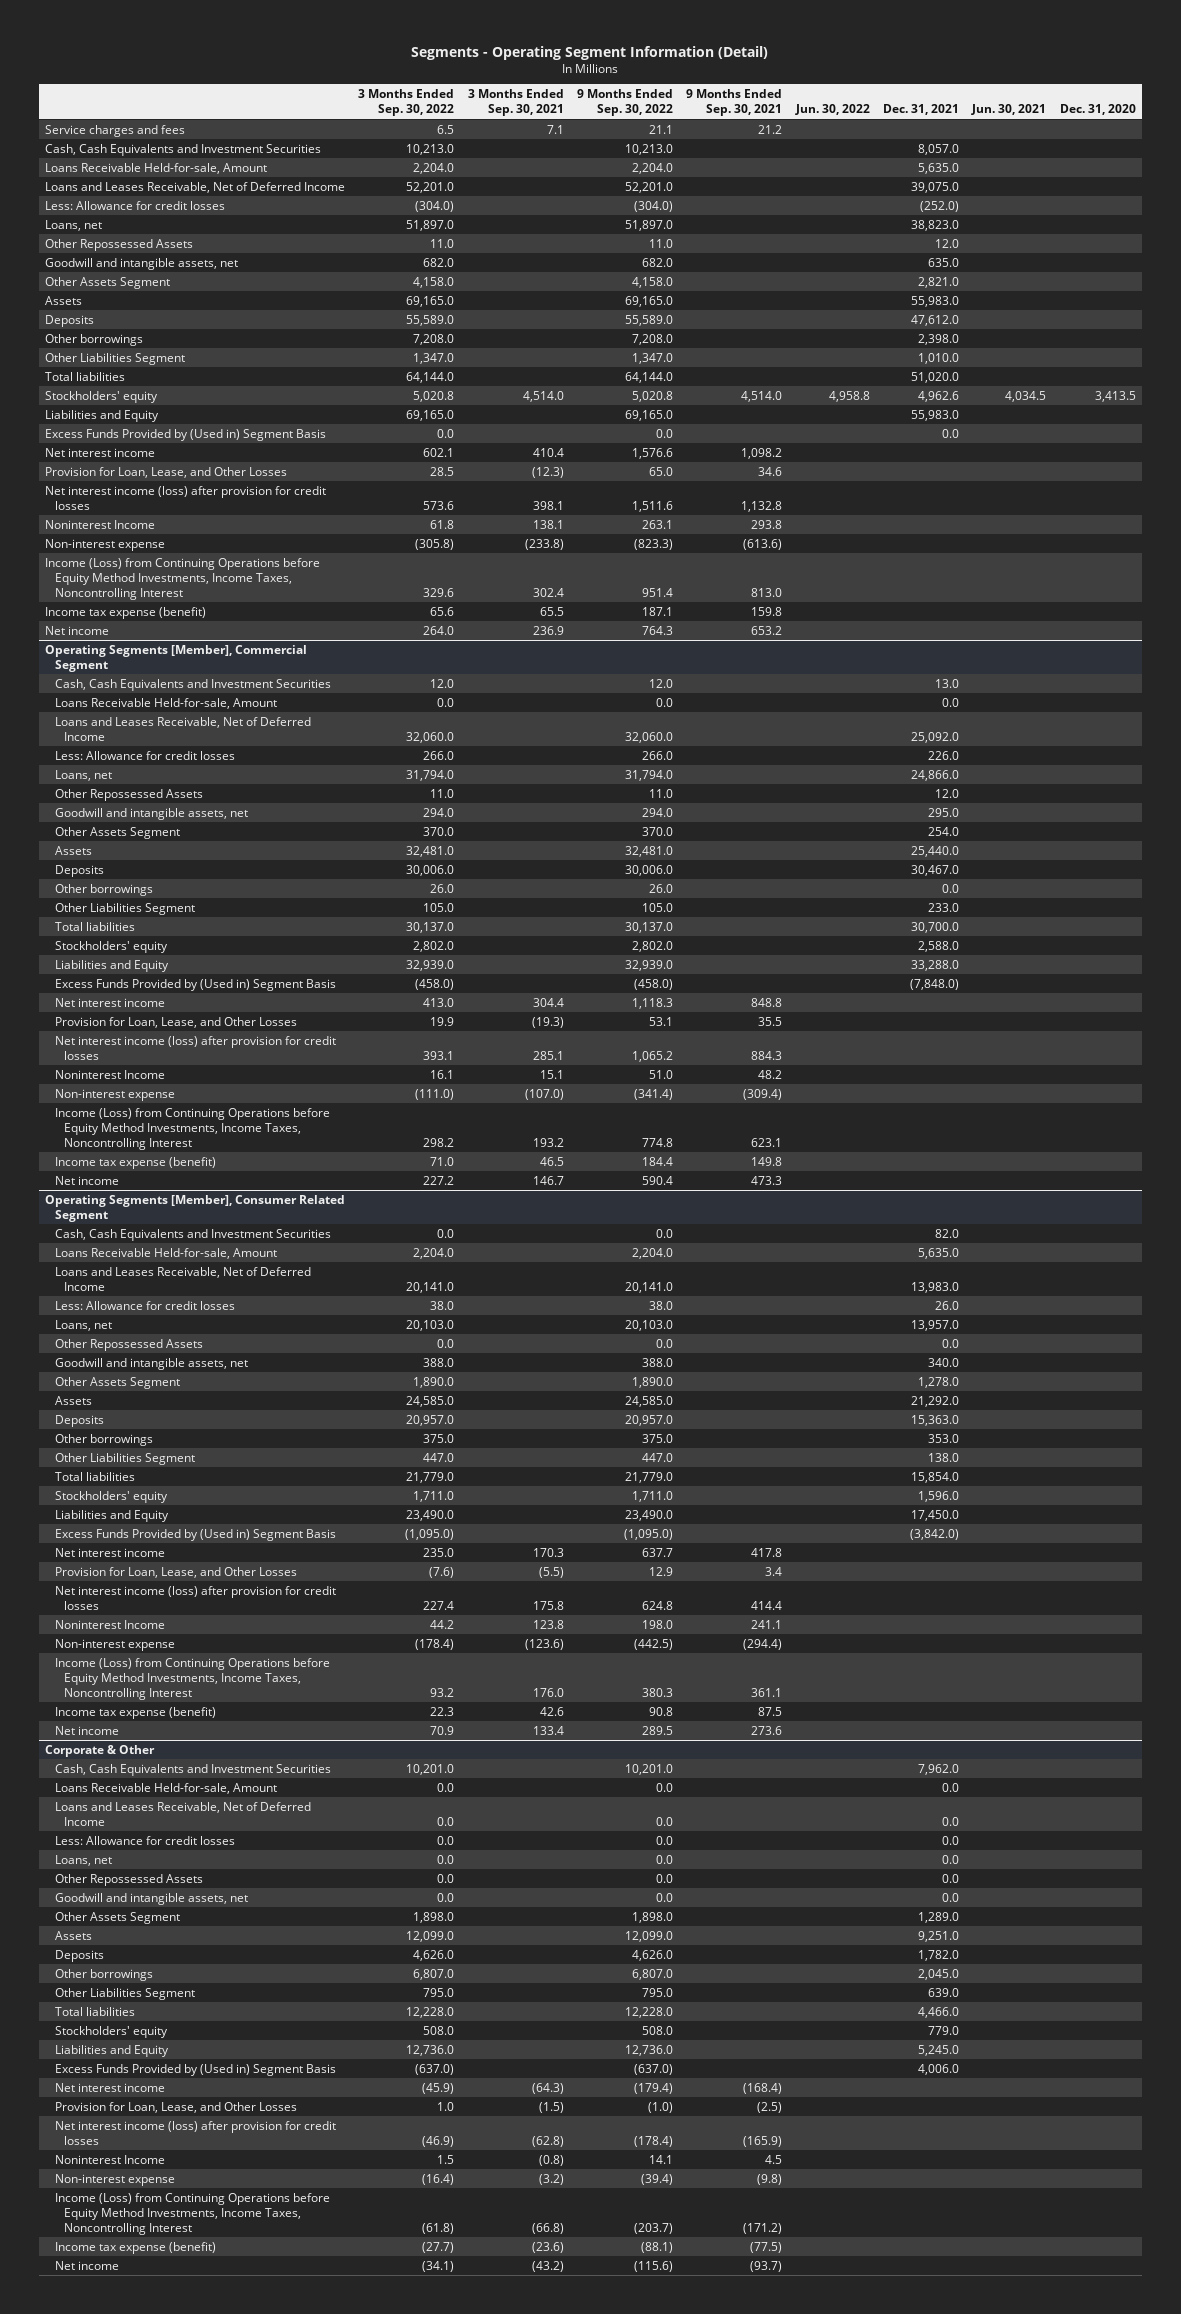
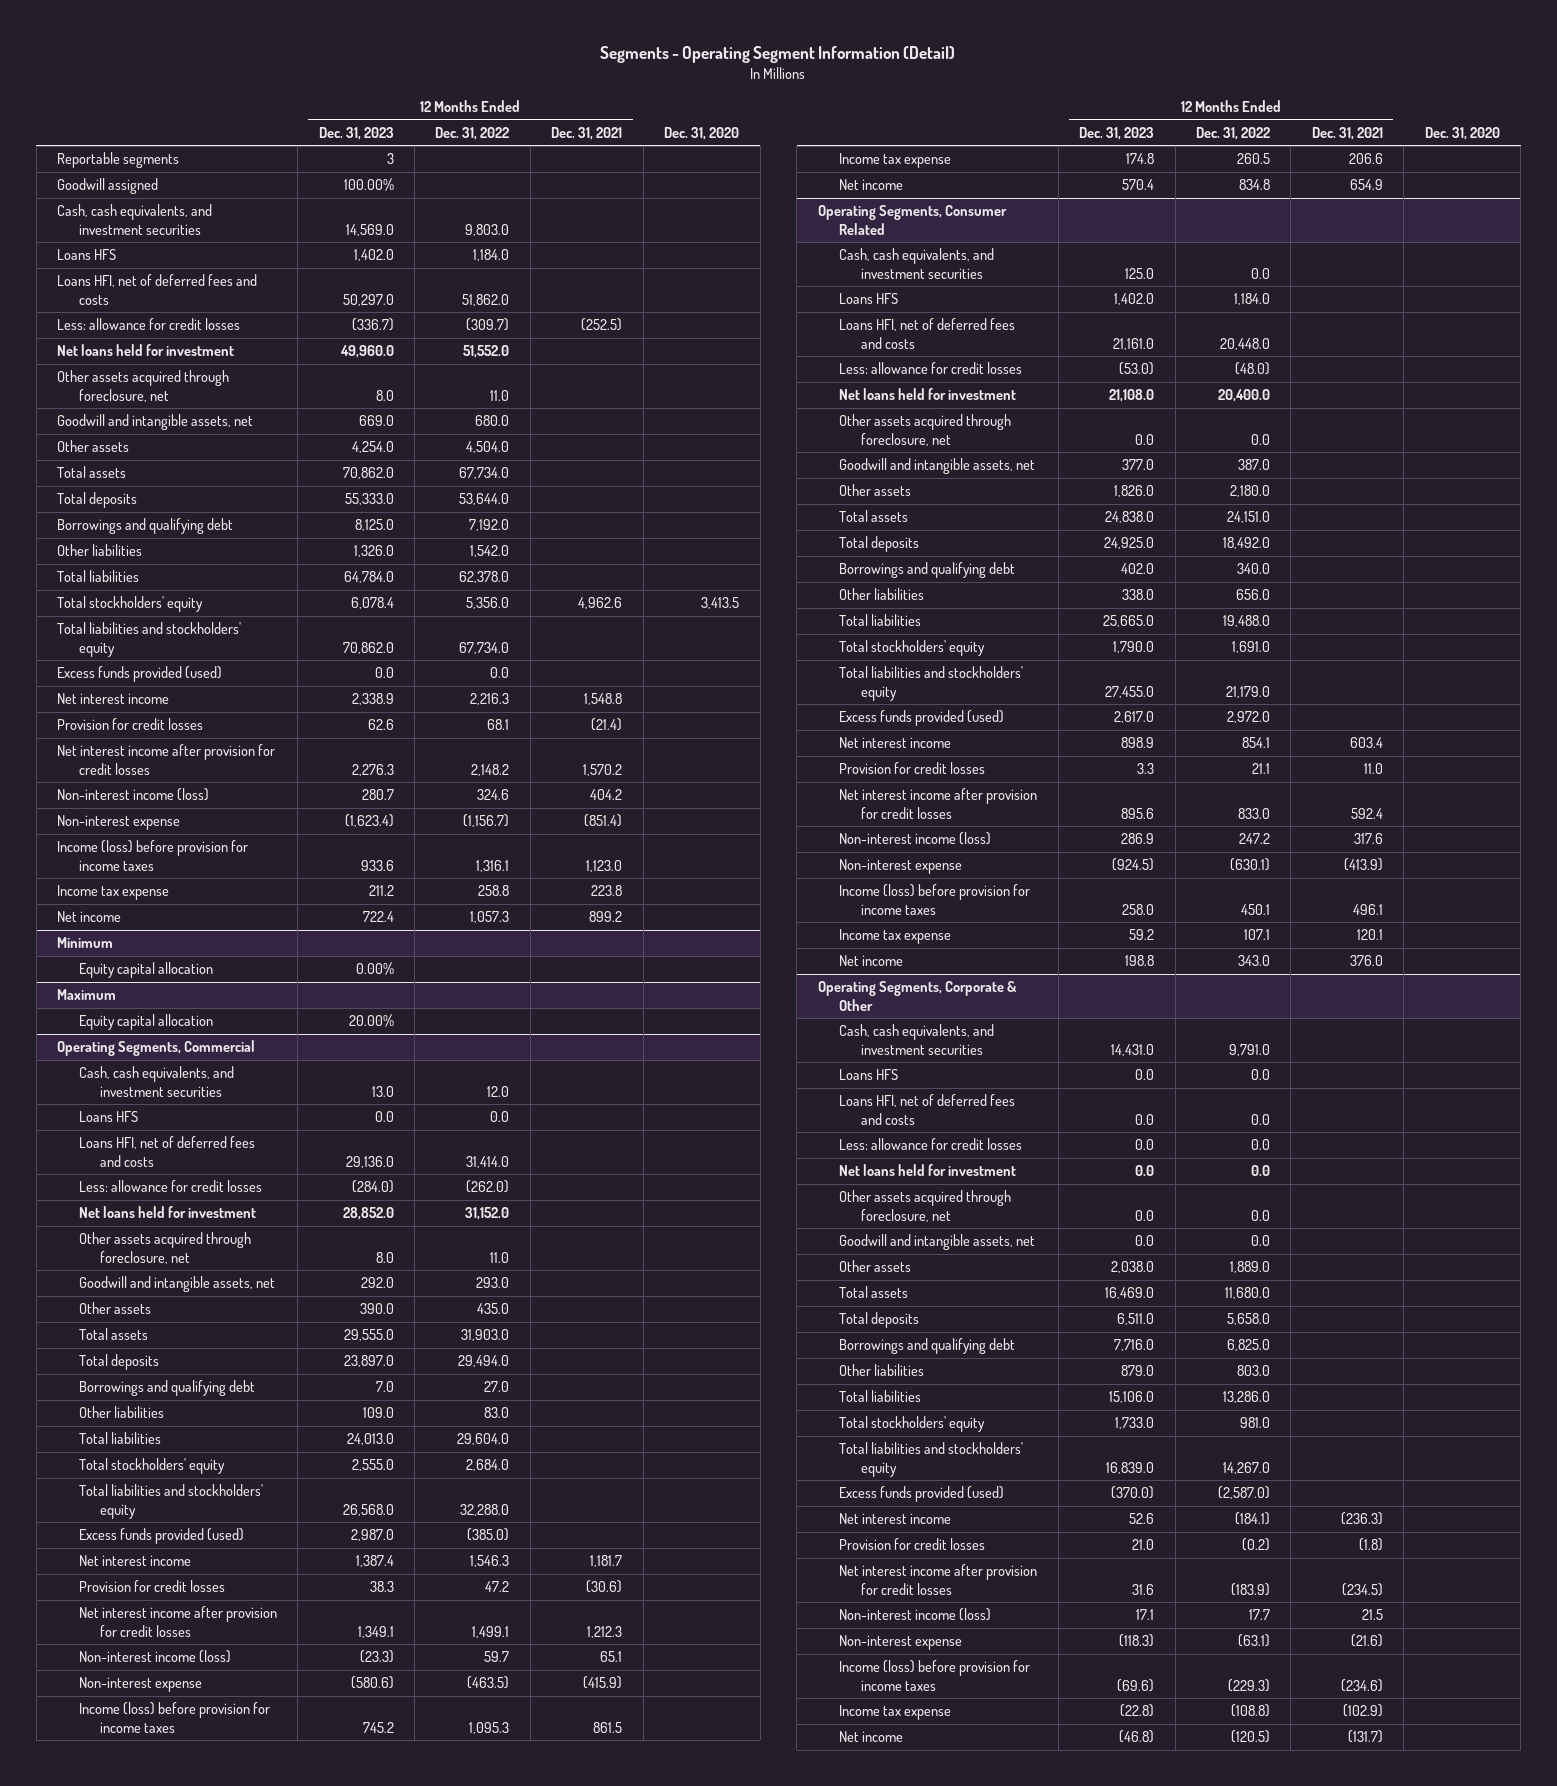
- | 3 Months Ended Sep. 30, 2022 | 3 Months Ended Sep. 30, 2021 | 9 Months Ended Sep. 30, 2022 | 9 Months Ended Sep. 30, 2021 | Jun. 30, 2022 | Dec. 31, 2021 | Jun. 30, 2021 | Dec. 31, 2020
+ | 12 Months Ended Dec. 31, 2023 | 12 Months Ended Dec. 31, 2022 | 12 Months Ended Dec. 31, 2021 | Dec. 31, 2020
- Service charges and fees | 6.5 | 7.1 | 21.1 | 21.2 | | | |
- Cash, Cash Equivalents and Investment Securities | 10,213.0 | | 10,213.0 | | | 8,057.0 | |
- Loans Receivable Held-for-sale, Amount | 2,204.0 | | 2,204.0 | | | 5,635.0 | |
- Loans and Leases Receivable, Net of Deferred Income | 52,201.0 | | 52,201.0 | | | 39,075.0 | |
- Less: Allowance for credit losses | (304.0) | | (304.0) | | | (252.0) | |
- Loans, net | 51,897.0 | | 51,897.0 | | | 38,823.0 | |
- Other Repossessed Assets | 11.0 | | 11.0 | | | 12.0 | |
+ Reportable segments | 3 | | |
+ Goodwill assigned | 100.00% | | |
+ Cash, cash equivalents, and investment securities | 14,569.0 | 9,803.0 | |
+ Loans HFS | 1,402.0 | 1,184.0 | |
+ Loans HFI, net of deferred fees and costs | 50,297.0 | 51,862.0 | |
+ Less: allowance for credit losses | (336.7) | (309.7) | (252.5) |
+ Net loans held for investment | 49,960.0 | 51,552.0 | |
+ Other assets acquired through foreclosure, net | 8.0 | 11.0 | |
- Other Assets Segment | 4,158.0 | | 4,158.0 | | | 2,821.0 | |
- Assets | 69,165.0 | | 69,165.0 | | | 55,983.0 | |
- Deposits | 55,589.0 | | 55,589.0 | | | 47,612.0 | |
- Other borrowings | 7,208.0 | | 7,208.0 | | | 2,398.0 | |
- Other Liabilities Segment | 1,347.0 | | 1,347.0 | | | 1,010.0 | |
+ Other assets | 4,254.0 | 4,504.0 | |
+ Total assets | 70,862.0 | 67,734.0 | |
+ Total deposits | 55,333.0 | 53,644.0 | |
+ Borrowings and qualifying debt | 8,125.0 | 7,192.0 | |
+ Other liabilities | 1,326.0 | 1,542.0 | |
- Stockholders' equity | 5,020.8 | 4,514.0 | 5,020.8 | 4,514.0 | 4,958.8 | 4,962.6 | 4,034.5 | 3,413.5
- Liabilities and Equity | 69,165.0 | | 69,165.0 | | | 55,983.0 | |
- Excess Funds Provided by (Used in) Segment Basis | 0.0 | | 0.0 | | | 0.0 | |
+ Total stockholders' equity | 6,078.4 | 5,356.0 | 4,962.6 | 3,413.5
+ Total liabilities and stockholders' equity | 70,862.0 | 67,734.0 | |
+ Excess funds provided (used) | 0.0 | 0.0 | |
- Provision for Loan, Lease, and Other Losses | 28.5 | (12.3) | 65.0 | 34.6 | | | |
- Net interest income (loss) after provision for credit losses | 573.6 | 398.1 | 1,511.6 | 1,132.8 | | | |
- Noninterest Income | 61.8 | 138.1 | 263.1 | 293.8 | | | |
+ Provision for credit losses | 62.6 | 68.1 | (21.4) |
+ Net interest income after provision for credit losses | 2,276.3 | 2,148.2 | 1,570.2 |
+ Non-interest income (loss) | 280.7 | 324.6 | 404.2 |
- Income (Loss) from Continuing Operations before Equity Method Investments, Income Taxes, Noncontrolling Interest | 329.6 | 302.4 | 951.4 | 813.0 | | | |
- Income tax expense (benefit) | 65.6 | 65.5 | 187.1 | 159.8 | | | |
+ Income (loss) before provision for income taxes | 933.6 | 1,316.1 | 1,123.0 |
+ Income tax expense | 211.2 | 258.8 | 223.8 |
- Operating Segments [Member], Commercial Segment
- Cash, Cash Equivalents and Investment Securities | 12.0 | | 12.0 | | | 13.0 | |
- Loans Receivable Held-for-sale, Amount | 0.0 | | 0.0 | | | 0.0 | |
- Loans and Leases Receivable, Net of Deferred Income | 32,060.0 | | 32,060.0 | | | 25,092.0 | |
- Less: Allowance for credit losses | 266.0 | | 266.0 | | | 226.0 | |
- Loans, net | 31,794.0 | | 31,794.0 | | | 24,866.0 | |
- Other Repossessed Assets | 11.0 | | 11.0 | | | 12.0 | |
+ Minimum
+ Equity capital allocation | 0.00% | | |
+ Maximum
+ Equity capital allocation | 20.00% | | |
+ Operating Segments, Commercial
+ Cash, cash equivalents, and investment securities | 13.0 | 12.0 | |
+ Loans HFS | 0.0 | 0.0 | |
+ Loans HFI, net of deferred fees and costs | 29,136.0 | 31,414.0 | |
+ Less: allowance for credit losses | (284.0) | (262.0) | |
+ Net loans held for investment | 28,852.0 | 31,152.0 | |
+ Other assets acquired through foreclosure, net | 8.0 | 11.0 | |
- Other Assets Segment | 370.0 | | 370.0 | | | 254.0 | |
- Assets | 32,481.0 | | 32,481.0 | | | 25,440.0 | |
- Deposits | 30,006.0 | | 30,006.0 | | | 30,467.0 | |
- Other borrowings | 26.0 | | 26.0 | | | 0.0 | |
- Other Liabilities Segment | 105.0 | | 105.0 | | | 233.0 | |
+ Other assets | 390.0 | 435.0 | |
+ Total assets | 29,555.0 | 31,903.0 | |
+ Total deposits | 23,897.0 | 29,494.0 | |
+ Borrowings and qualifying debt | 7.0 | 27.0 | |
+ Other liabilities | 109.0 | 83.0 | |
- Stockholders' equity | 2,802.0 | | 2,802.0 | | | 2,588.0 | |
- Liabilities and Equity | 32,939.0 | | 32,939.0 | | | 33,288.0 | |
- Excess Funds Provided by (Used in) Segment Basis | (458.0) | | (458.0) | | | (7,848.0) | |
+ Total stockholders' equity | 2,555.0 | 2,684.0 | |
+ Total liabilities and stockholders' equity | 26,568.0 | 32,288.0 | |
+ Excess funds provided (used) | 2,987.0 | (385.0) | |
- Provision for Loan, Lease, and Other Losses | 19.9 | (19.3) | 53.1 | 35.5 | | | |
- Net interest income (loss) after provision for credit losses | 393.1 | 285.1 | 1,065.2 | 884.3 | | | |
- Noninterest Income | 16.1 | 15.1 | 51.0 | 48.2 | | | |
+ Provision for credit losses | 38.3 | 47.2 | (30.6) |
+ Net interest income after provision for credit losses | 1,349.1 | 1,499.1 | 1,212.3 |
+ Non-interest income (loss) | (23.3) | 59.7 | 65.1 |
- Income (Loss) from Continuing Operations before Equity Method Investments, Income Taxes, Noncontrolling Interest | 298.2 | 193.2 | 774.8 | 623.1 | | | |
- Income tax expense (benefit) | 71.0 | 46.5 | 184.4 | 149.8 | | | |
+ Income (loss) before provision for income taxes | 745.2 | 1,095.3 | 861.5 |
+ Income tax expense | 174.8 | 260.5 | 206.6 |
- Operating Segments [Member], Consumer Related Segment
- Cash, Cash Equivalents and Investment Securities | 0.0 | | 0.0 | | | 82.0 | |
- Loans Receivable Held-for-sale, Amount | 2,204.0 | | 2,204.0 | | | 5,635.0 | |
- Loans and Leases Receivable, Net of Deferred Income | 20,141.0 | | 20,141.0 | | | 13,983.0 | |
- Less: Allowance for credit losses | 38.0 | | 38.0 | | | 26.0 | |
- Loans, net | 20,103.0 | | 20,103.0 | | | 13,957.0 | |
- Other Repossessed Assets | 0.0 | | 0.0 | | | 0.0 | |
+ Operating Segments, Consumer Related
+ Cash, cash equivalents, and investment securities | 125.0 | 0.0 | |
+ Loans HFS | 1,402.0 | 1,184.0 | |
+ Loans HFI, net of deferred fees and costs | 21,161.0 | 20,448.0 | |
+ Less: allowance for credit losses | (53.0) | (48.0) | |
+ Net loans held for investment | 21,108.0 | 20,400.0 | |
+ Other assets acquired through foreclosure, net | 0.0 | 0.0 | |
- Other Assets Segment | 1,890.0 | | 1,890.0 | | | 1,278.0 | |
- Assets | 24,585.0 | | 24,585.0 | | | 21,292.0 | |
- Deposits | 20,957.0 | | 20,957.0 | | | 15,363.0 | |
- Other borrowings | 375.0 | | 375.0 | | | 353.0 | |
- Other Liabilities Segment | 447.0 | | 447.0 | | | 138.0 | |
+ Other assets | 1,826.0 | 2,180.0 | |
+ Total assets | 24,838.0 | 24,151.0 | |
+ Total deposits | 24,925.0 | 18,492.0 | |
+ Borrowings and qualifying debt | 402.0 | 340.0 | |
+ Other liabilities | 338.0 | 656.0 | |
- Stockholders' equity | 1,711.0 | | 1,711.0 | | | 1,596.0 | |
- Liabilities and Equity | 23,490.0 | | 23,490.0 | | | 17,450.0 | |
- Excess Funds Provided by (Used in) Segment Basis | (1,095.0) | | (1,095.0) | | | (3,842.0) | |
+ Total stockholders' equity | 1,790.0 | 1,691.0 | |
+ Total liabilities and stockholders' equity | 27,455.0 | 21,179.0 | |
+ Excess funds provided (used) | 2,617.0 | 2,972.0 | |
- Provision for Loan, Lease, and Other Losses | (7.6) | (5.5) | 12.9 | 3.4 | | | |
- Net interest income (loss) after provision for credit losses | 227.4 | 175.8 | 624.8 | 414.4 | | | |
- Noninterest Income | 44.2 | 123.8 | 198.0 | 241.1 | | | |
+ Provision for credit losses | 3.3 | 21.1 | 11.0 |
+ Net interest income after provision for credit losses | 895.6 | 833.0 | 592.4 |
+ Non-interest income (loss) | 286.9 | 247.2 | 317.6 |
- Income (Loss) from Continuing Operations before Equity Method Investments, Income Taxes, Noncontrolling Interest | 93.2 | 176.0 | 380.3 | 361.1 | | | |
- Income tax expense (benefit) | 22.3 | 42.6 | 90.8 | 87.5 | | | |
+ Income (loss) before provision for income taxes | 258.0 | 450.1 | 496.1 |
+ Income tax expense | 59.2 | 107.1 | 120.1 |
- Corporate & Other
- Cash, Cash Equivalents and Investment Securities | 10,201.0 | | 10,201.0 | | | 7,962.0 | |
- Loans Receivable Held-for-sale, Amount | 0.0 | | 0.0 | | | 0.0 | |
- Loans and Leases Receivable, Net of Deferred Income | 0.0 | | 0.0 | | | 0.0 | |
- Less: Allowance for credit losses | 0.0 | | 0.0 | | | 0.0 | |
- Loans, net | 0.0 | | 0.0 | | | 0.0 | |
- Other Repossessed Assets | 0.0 | | 0.0 | | | 0.0 | |
+ Operating Segments, Corporate & Other
+ Cash, cash equivalents, and investment securities | 14,431.0 | 9,791.0 | |
+ Loans HFS | 0.0 | 0.0 | |
+ Loans HFI, net of deferred fees and costs | 0.0 | 0.0 | |
+ Less: allowance for credit losses | 0.0 | 0.0 | |
+ Net loans held for investment | 0.0 | 0.0 | |
+ Other assets acquired through foreclosure, net | 0.0 | 0.0 | |
- Other Assets Segment | 1,898.0 | | 1,898.0 | | | 1,289.0 | |
- Assets | 12,099.0 | | 12,099.0 | | | 9,251.0 | |
- Deposits | 4,626.0 | | 4,626.0 | | | 1,782.0 | |
- Other borrowings | 6,807.0 | | 6,807.0 | | | 2,045.0 | |
- Other Liabilities Segment | 795.0 | | 795.0 | | | 639.0 | |
+ Other assets | 2,038.0 | 1,889.0 | |
+ Total assets | 16,469.0 | 11,680.0 | |
+ Total deposits | 6,511.0 | 5,658.0 | |
+ Borrowings and qualifying debt | 7,716.0 | 6,825.0 | |
+ Other liabilities | 879.0 | 803.0 | |
- Stockholders' equity | 508.0 | | 508.0 | | | 779.0 | |
- Liabilities and Equity | 12,736.0 | | 12,736.0 | | | 5,245.0 | |
- Excess Funds Provided by (Used in) Segment Basis | (637.0) | | (637.0) | | | 4,006.0 | |
+ Total stockholders' equity | 1,733.0 | 981.0 | |
+ Total liabilities and stockholders' equity | 16,839.0 | 14,267.0 | |
+ Excess funds provided (used) | (370.0) | (2,587.0) | |
- Provision for Loan, Lease, and Other Losses | 1.0 | (1.5) | (1.0) | (2.5) | | | |
- Net interest income (loss) after provision for credit losses | (46.9) | (62.8) | (178.4) | (165.9) | | | |
- Noninterest Income | 1.5 | (0.8) | 14.1 | 4.5 | | | |
+ Provision for credit losses | 21.0 | (0.2) | (1.8) |
+ Net interest income after provision for credit losses | 31.6 | (183.9) | (234.5) |
+ Non-interest income (loss) | 17.1 | 17.7 | 21.5 |
- Income (Loss) from Continuing Operations before Equity Method Investments, Income Taxes, Noncontrolling Interest | (61.8) | (66.8) | (203.7) | (171.2) | | | |
- Income tax expense (benefit) | (27.7) | (23.6) | (88.1) | (77.5) | | | |
+ Income (loss) before provision for income taxes | (69.6) | (229.3) | (234.6) |
+ Income tax expense | (22.8) | (108.8) | (102.9) |

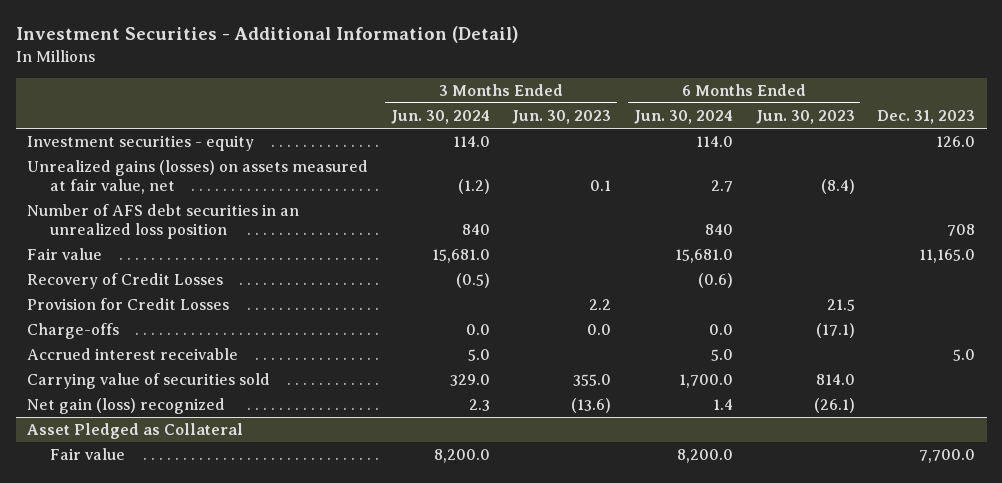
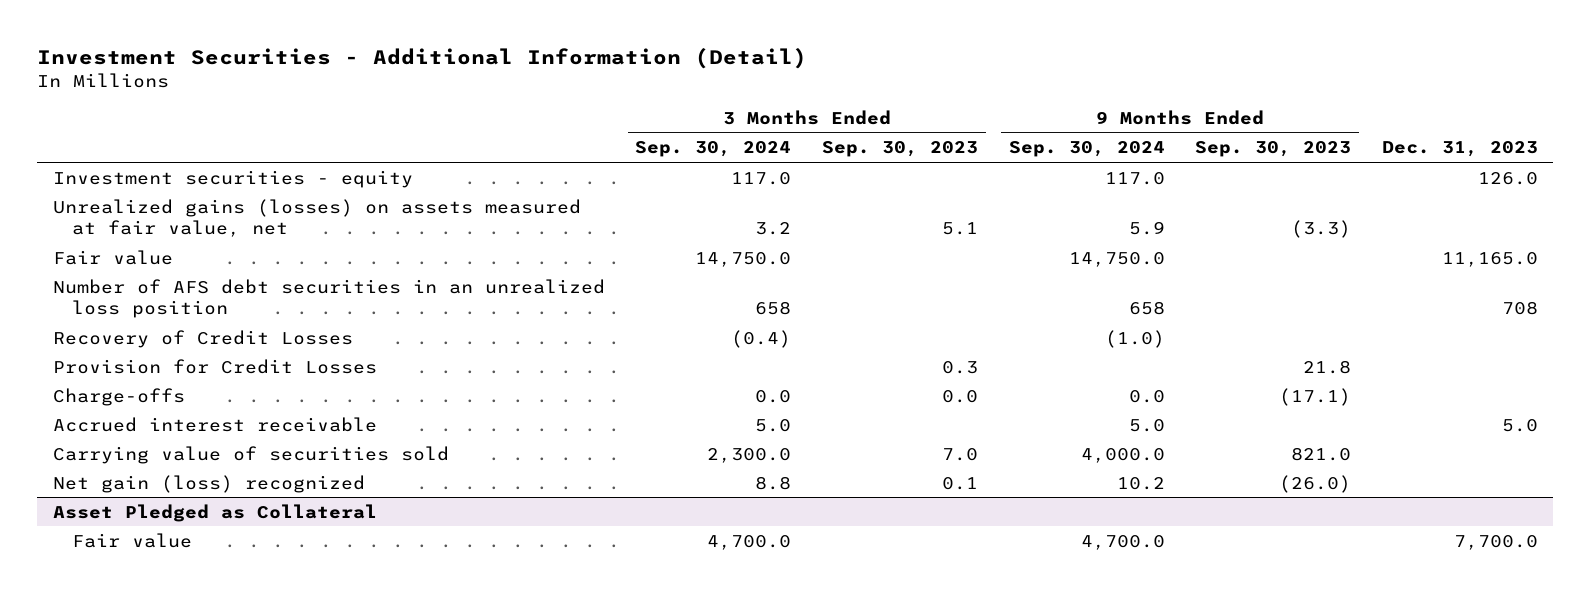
- | 3 Months Ended Jun. 30, 2024 | 3 Months Ended Jun. 30, 2023 | 6 Months Ended Jun. 30, 2024 | 6 Months Ended Jun. 30, 2023 | Dec. 31, 2023
+ | 3 Months Ended Sep. 30, 2024 | 3 Months Ended Sep. 30, 2023 | 9 Months Ended Sep. 30, 2024 | 9 Months Ended Sep. 30, 2023 | Dec. 31, 2023
moved down: Number of AFS debt securities in an unrealized loss position | 658 | | 658 | | 708

